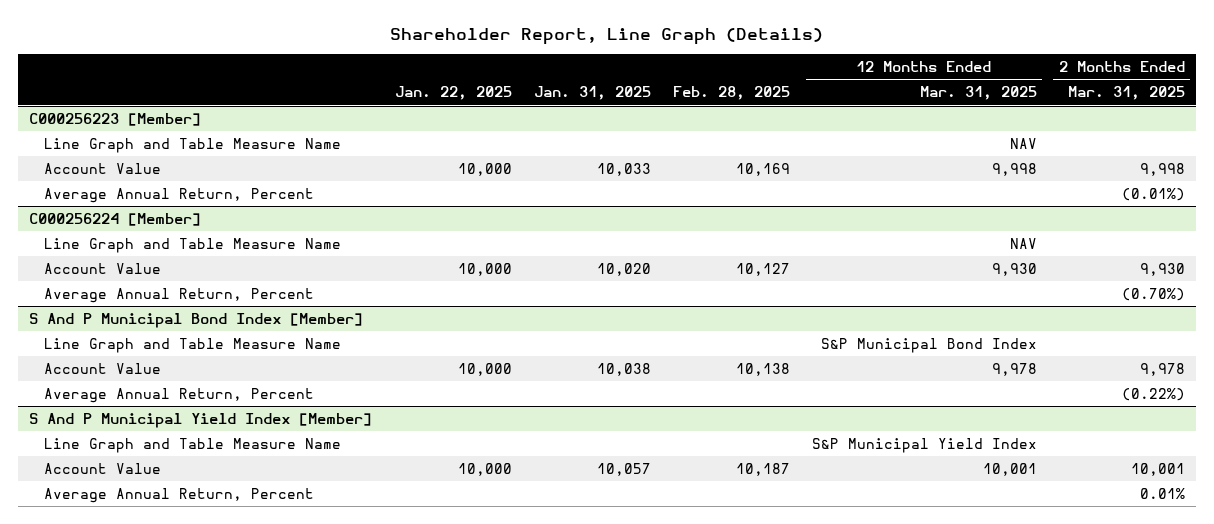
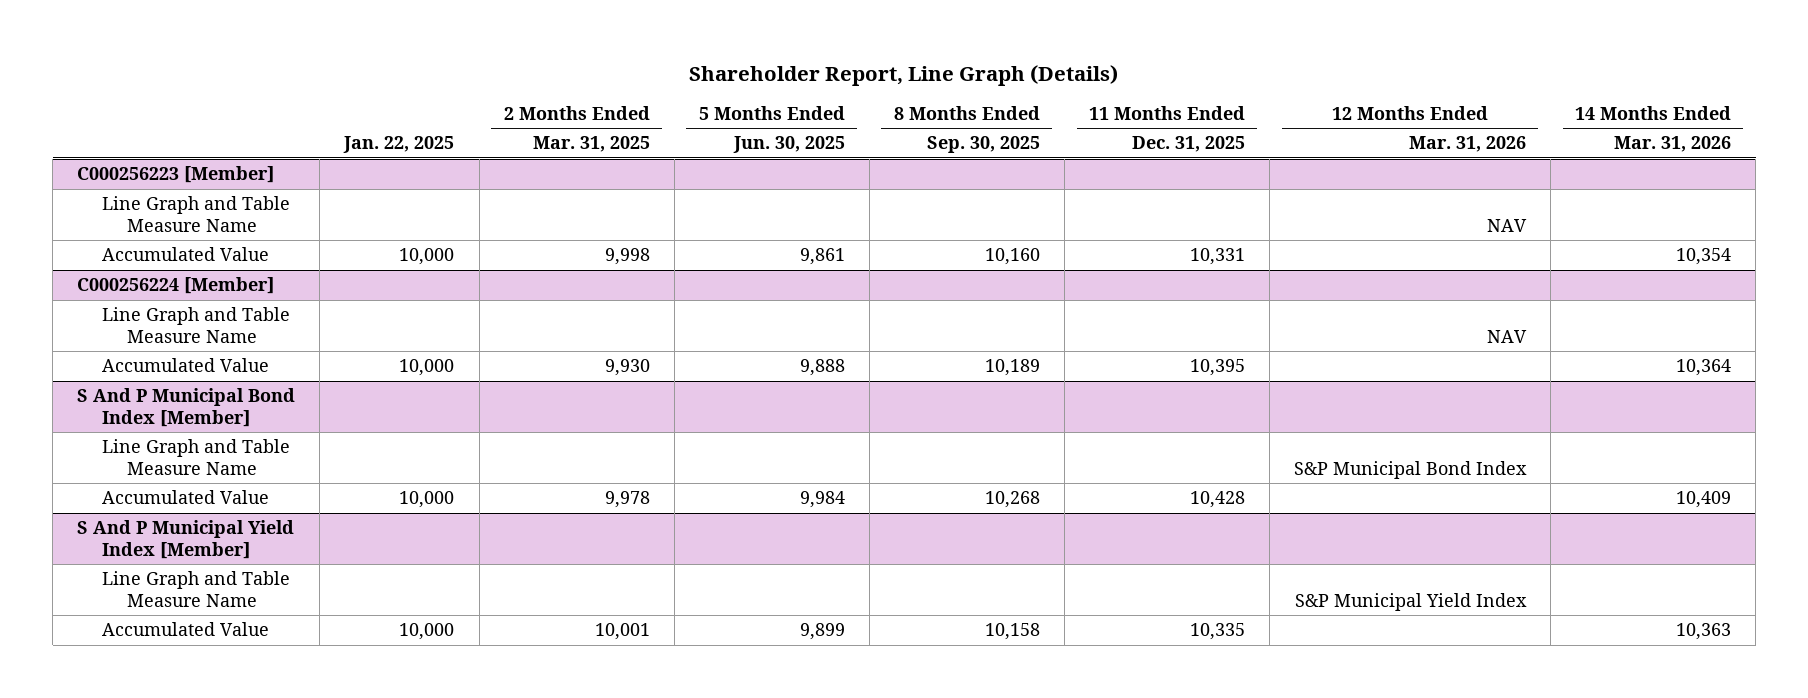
- | Jan. 22, 2025 | Jan. 31, 2025 | Feb. 28, 2025 | 12 Months Ended Mar. 31, 2025 | 2 Months Ended Mar. 31, 2025
+ | Jan. 22, 2025 | 2 Months Ended Mar. 31, 2025 | 5 Months Ended Jun. 30, 2025 | 8 Months Ended Sep. 30, 2025 | 11 Months Ended Dec. 31, 2025 | 12 Months Ended Mar. 31, 2026 | 14 Months Ended Mar. 31, 2026
@ C000256223 [Member]
- Account Value | 10,000 | 10,033 | 10,169 | 9,998 | 9,998
- Average Annual Return, Percent | | | | | (0.01%)
+ Accumulated Value | 10,000 | 9,998 | 9,861 | 10,160 | 10,331 | | 10,354
@ C000256224 [Member]
- Account Value | 10,000 | 10,020 | 10,127 | 9,930 | 9,930
- Average Annual Return, Percent | | | | | (0.70%)
+ Accumulated Value | 10,000 | 9,930 | 9,888 | 10,189 | 10,395 | | 10,364
@ S And P Municipal Bond Index [Member]
- Account Value | 10,000 | 10,038 | 10,138 | 9,978 | 9,978
- Average Annual Return, Percent | | | | | (0.22%)
+ Accumulated Value | 10,000 | 9,978 | 9,984 | 10,268 | 10,428 | | 10,409
@ S And P Municipal Yield Index [Member]
- Account Value | 10,000 | 10,057 | 10,187 | 10,001 | 10,001
- Average Annual Return, Percent | | | | | 0.01%
+ Accumulated Value | 10,000 | 10,001 | 9,899 | 10,158 | 10,335 | | 10,363

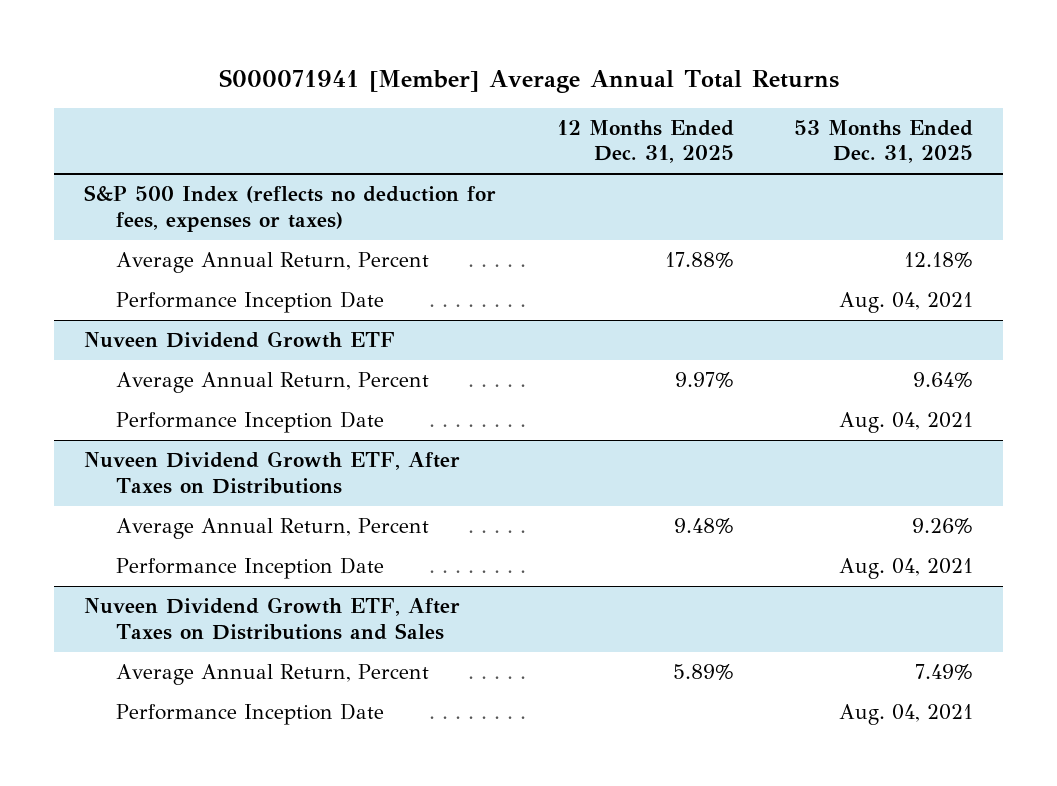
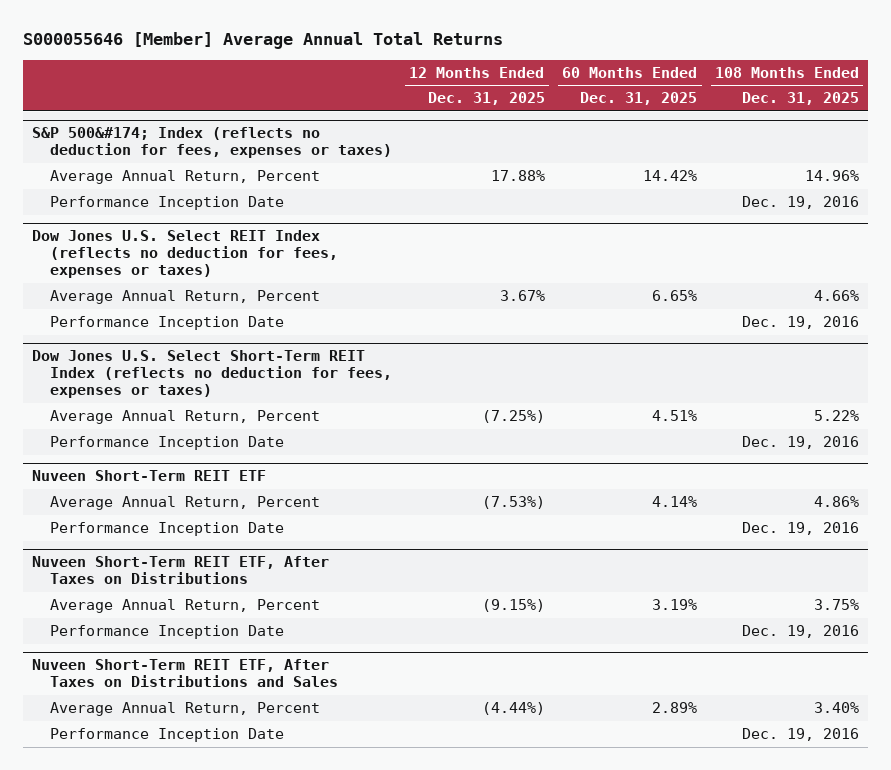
- S000071941 [Member] Average Annual Total Returns
+ S000055646 [Member] Average Annual Total Returns
- | 12 Months Ended Dec. 31, 2025 | 53 Months Ended Dec. 31, 2025
+ | 12 Months Ended Dec. 31, 2025 | 60 Months Ended Dec. 31, 2025 | 108 Months Ended Dec. 31, 2025
- S&P 500 Index (reflects no deduction for fees, expenses or taxes)
+ S&P 500&#174; Index (reflects no deduction for fees, expenses or taxes)
- Nuveen Dividend Growth ETF
- Average Annual Return, Percent | 9.97% | 9.64%
- Performance Inception Date | | Aug. 04, 2021
- Nuveen Dividend Growth ETF, After Taxes on Distributions
- Average Annual Return, Percent | 9.48% | 9.26%
+ Dow Jones U.S. Select REIT Index (reflects no deduction for fees, expenses or taxes)
+ Average Annual Return, Percent | 3.67% | 6.65% | 4.66%
+ Performance Inception Date | | | Dec. 19, 2016
+ Dow Jones U.S. Select Short-Term REIT Index (reflects no deduction for fees, expenses or taxes)
+ Average Annual Return, Percent | (7.25%) | 4.51% | 5.22%
+ Performance Inception Date | | | Dec. 19, 2016
+ Nuveen Short-Term REIT ETF
+ Average Annual Return, Percent | (7.53%) | 4.14% | 4.86%
+ Performance Inception Date | | | Dec. 19, 2016
+ Nuveen Short-Term REIT ETF, After Taxes on Distributions
+ Average Annual Return, Percent | (9.15%) | 3.19% | 3.75%
- Nuveen Dividend Growth ETF, After Taxes on Distributions and Sales
- Average Annual Return, Percent | 5.89% | 7.49%
+ Nuveen Short-Term REIT ETF, After Taxes on Distributions and Sales
+ Average Annual Return, Percent | (4.44%) | 2.89% | 3.40%

